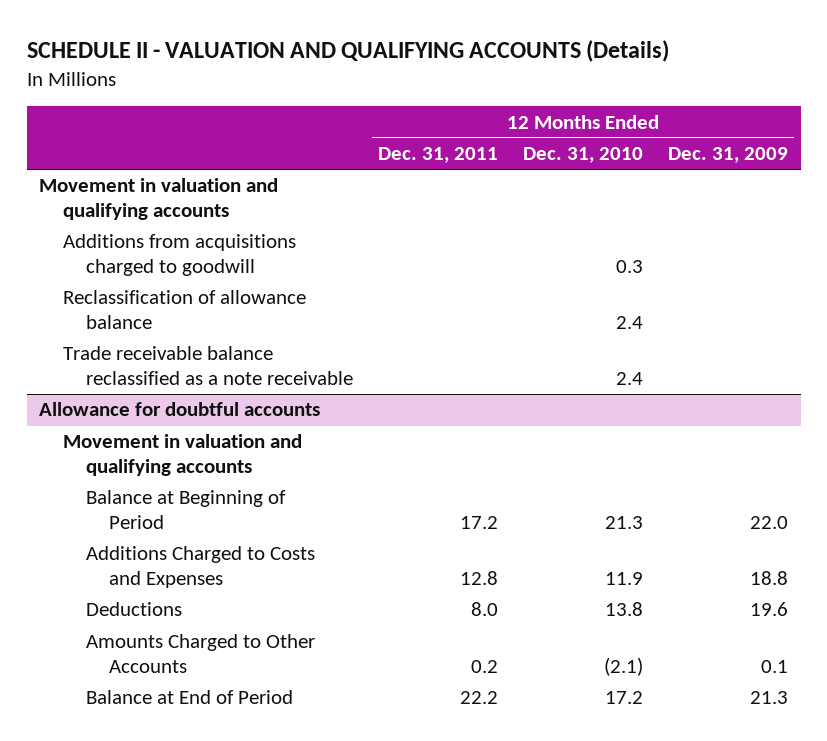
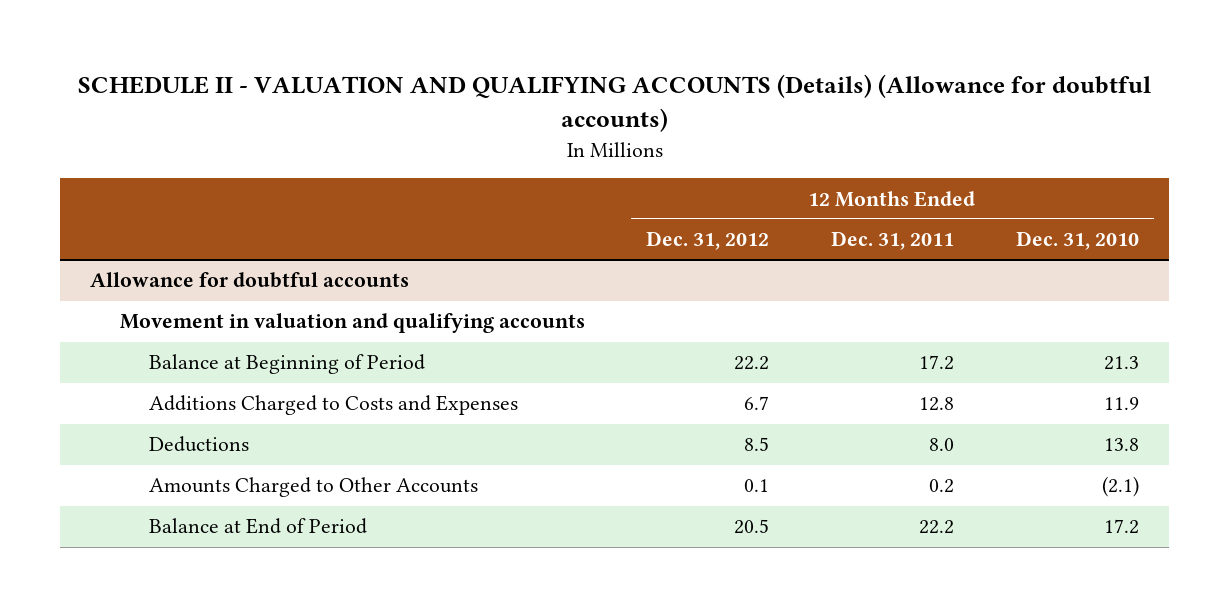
- SCHEDULE II - VALUATION AND QUALIFYING ACCOUNTS (Details)
+ SCHEDULE II - VALUATION AND QUALIFYING ACCOUNTS (Details) (Allowance for doubtful accounts)
- | 12 Months Ended Dec. 31, 2011 | 12 Months Ended Dec. 31, 2010 | 12 Months Ended Dec. 31, 2009
+ | 12 Months Ended Dec. 31, 2012 | 12 Months Ended Dec. 31, 2011 | 12 Months Ended Dec. 31, 2010
- Movement in valuation and qualifying accounts
- Additions from acquisitions charged to goodwill | | 0.3 |
- Reclassification of allowance balance | | 2.4 |
- Trade receivable balance reclassified as a note receivable | | 2.4 |

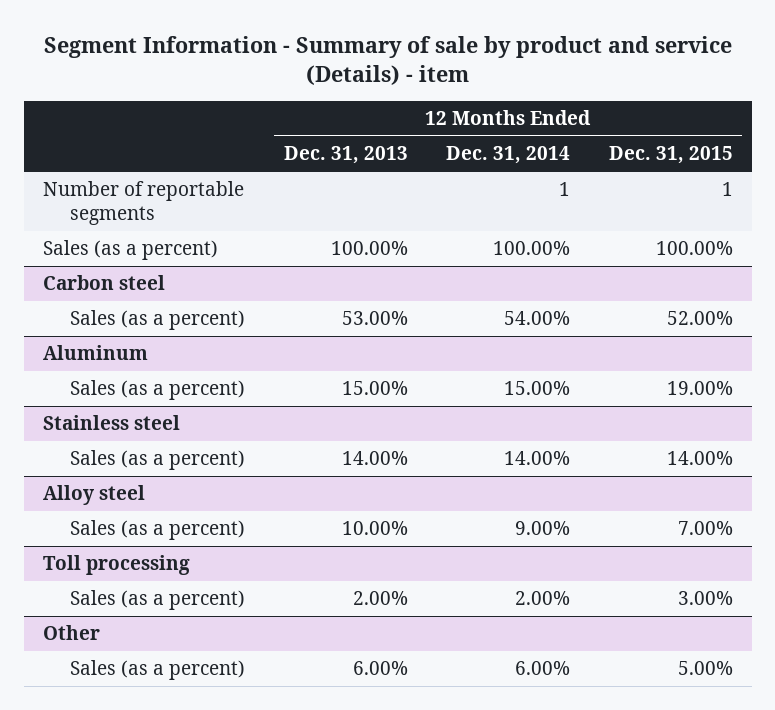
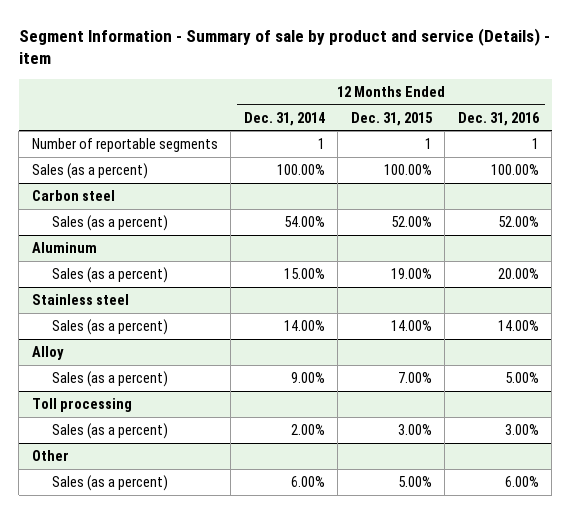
- | 12 Months Ended Dec. 31, 2013 | 12 Months Ended Dec. 31, 2014 | 12 Months Ended Dec. 31, 2015
+ | 12 Months Ended Dec. 31, 2014 | 12 Months Ended Dec. 31, 2015 | 12 Months Ended Dec. 31, 2016
- Alloy steel
+ Alloy

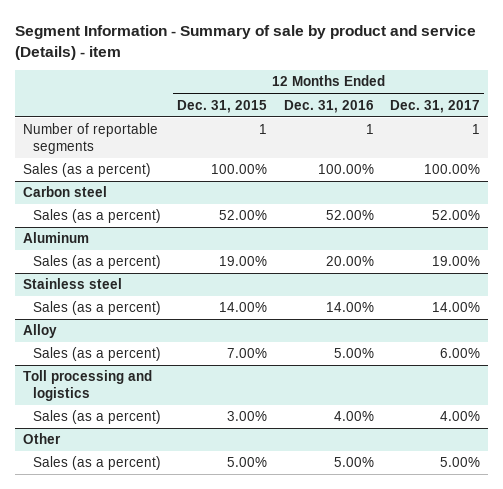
- | 12 Months Ended Dec. 31, 2014 | 12 Months Ended Dec. 31, 2015 | 12 Months Ended Dec. 31, 2016
+ | 12 Months Ended Dec. 31, 2015 | 12 Months Ended Dec. 31, 2016 | 12 Months Ended Dec. 31, 2017
- Toll processing
- Sales (as a percent) | 2.00% | 3.00% | 3.00%
+ Toll processing and logistics
+ Sales (as a percent) | 3.00% | 4.00% | 4.00%
@ Other
- Sales (as a percent) | 6.00% | 5.00% | 6.00%
+ Sales (as a percent) | 5.00% | 5.00% | 5.00%

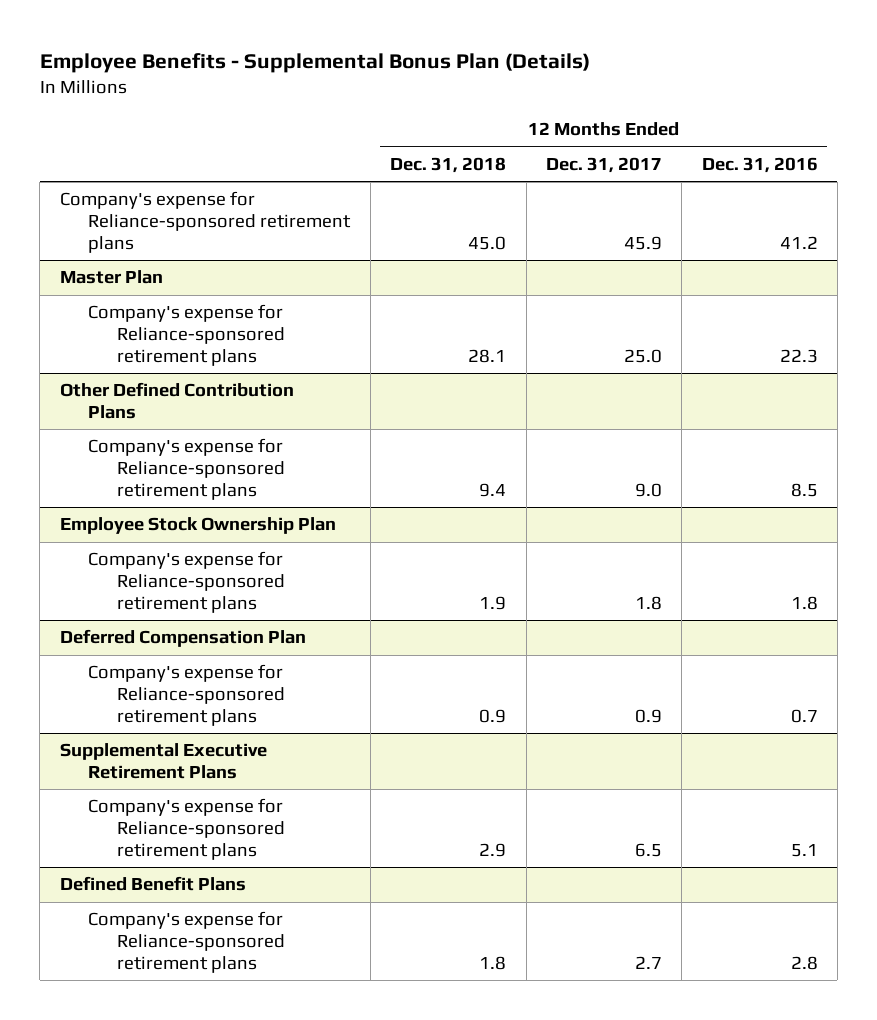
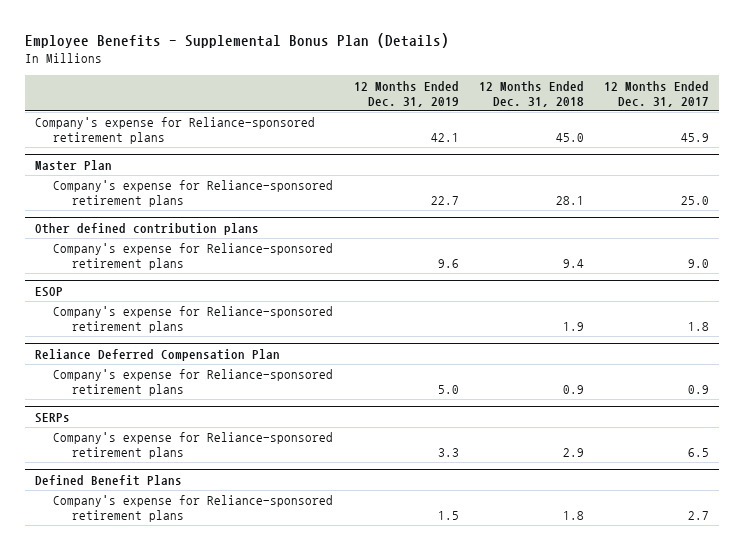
- | 12 Months Ended Dec. 31, 2018 | 12 Months Ended Dec. 31, 2017 | 12 Months Ended Dec. 31, 2016
+ | 12 Months Ended Dec. 31, 2019 | 12 Months Ended Dec. 31, 2018 | 12 Months Ended Dec. 31, 2017
- Other Defined Contribution Plans
+ Other defined contribution plans
- Employee Stock Ownership Plan
+ ESOP
- Deferred Compensation Plan
+ Reliance Deferred Compensation Plan
- Supplemental Executive Retirement Plans
+ SERPs

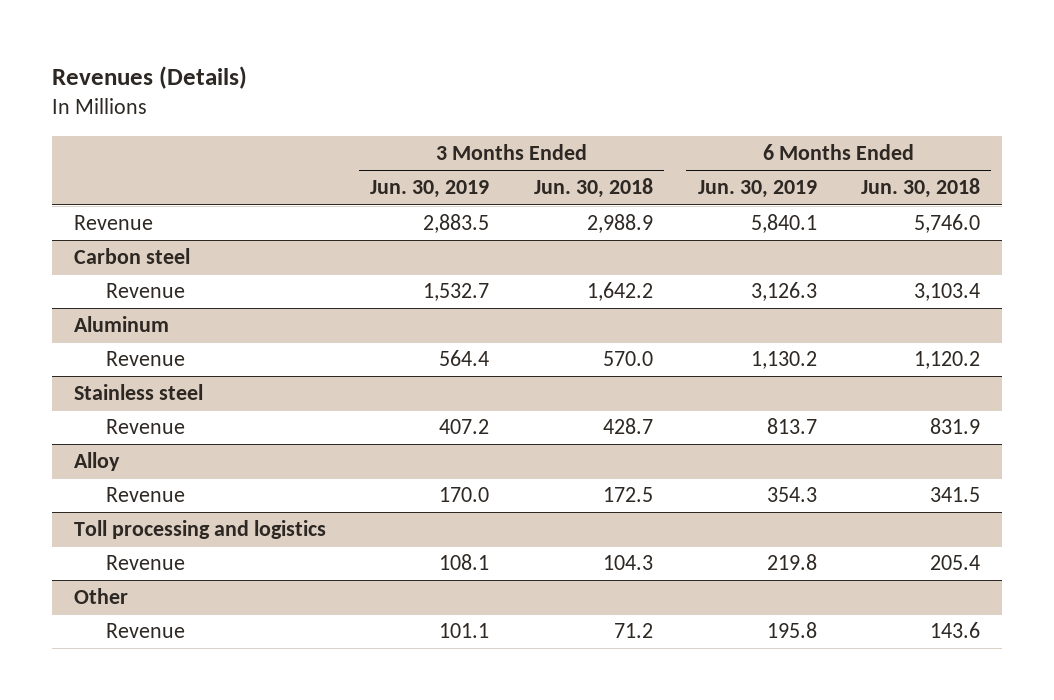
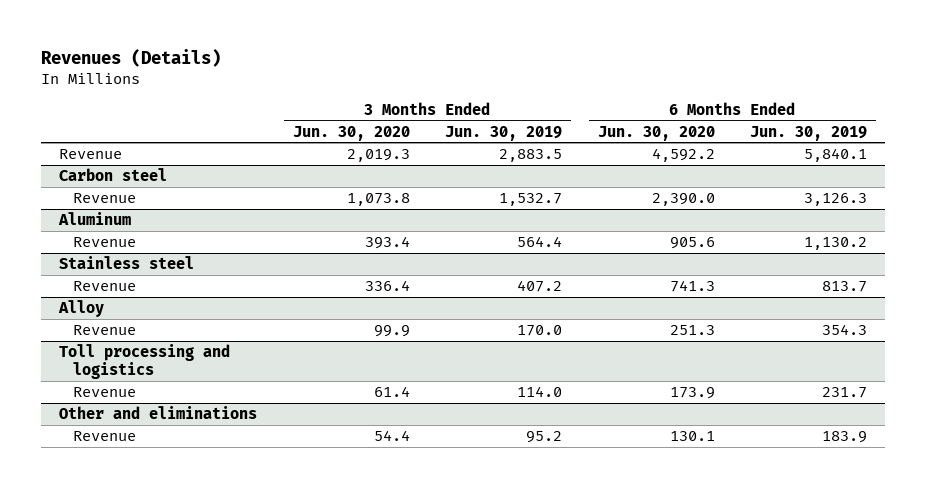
- | 3 Months Ended Jun. 30, 2019 | 3 Months Ended Jun. 30, 2018 | 6 Months Ended Jun. 30, 2019 | 6 Months Ended Jun. 30, 2018
+ | 3 Months Ended Jun. 30, 2020 | 3 Months Ended Jun. 30, 2019 | 6 Months Ended Jun. 30, 2020 | 6 Months Ended Jun. 30, 2019
@ Toll processing and logistics
- Revenue | 108.1 | 104.3 | 219.8 | 205.4
- Other
- Revenue | 101.1 | 71.2 | 195.8 | 143.6
@ Toll processing and logistics
+ Revenue | 61.4 | 114.0 | 173.9 | 231.7
+ Other and eliminations
+ Revenue | 54.4 | 95.2 | 130.1 | 183.9

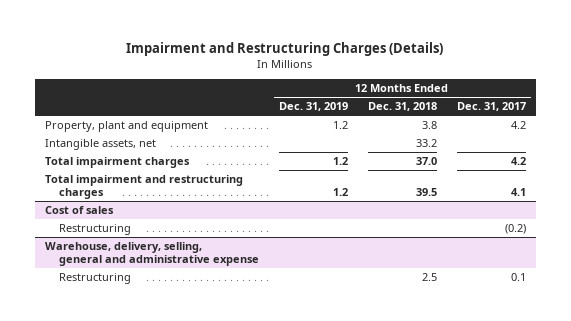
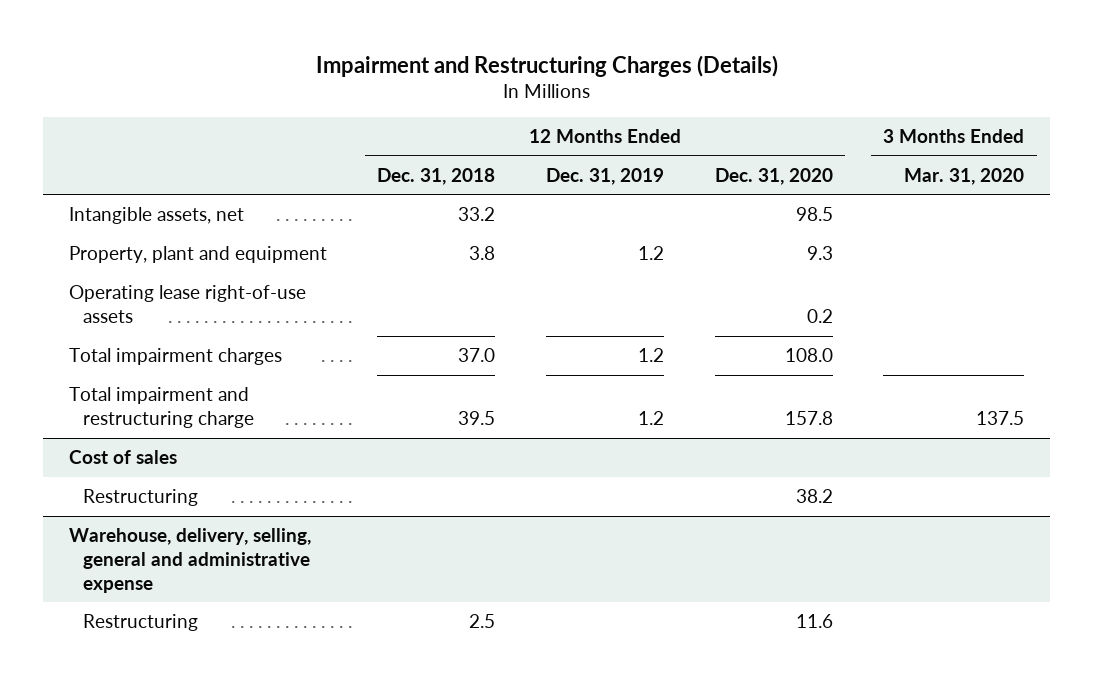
- | 12 Months Ended Dec. 31, 2019 | 12 Months Ended Dec. 31, 2018 | 12 Months Ended Dec. 31, 2017
+ | 12 Months Ended Dec. 31, 2018 | 12 Months Ended Dec. 31, 2019 | 12 Months Ended Dec. 31, 2020 | 3 Months Ended Mar. 31, 2020
moved down: Property, plant and equipment | 3.8 | 1.2 | 9.3 |
+ Operating lease right-of-use assets | | | 0.2 |
- Total impairment and restructuring charges | 1.2 | 39.5 | 4.1
+ Total impairment and restructuring charge | 39.5 | 1.2 | 157.8 | 137.5

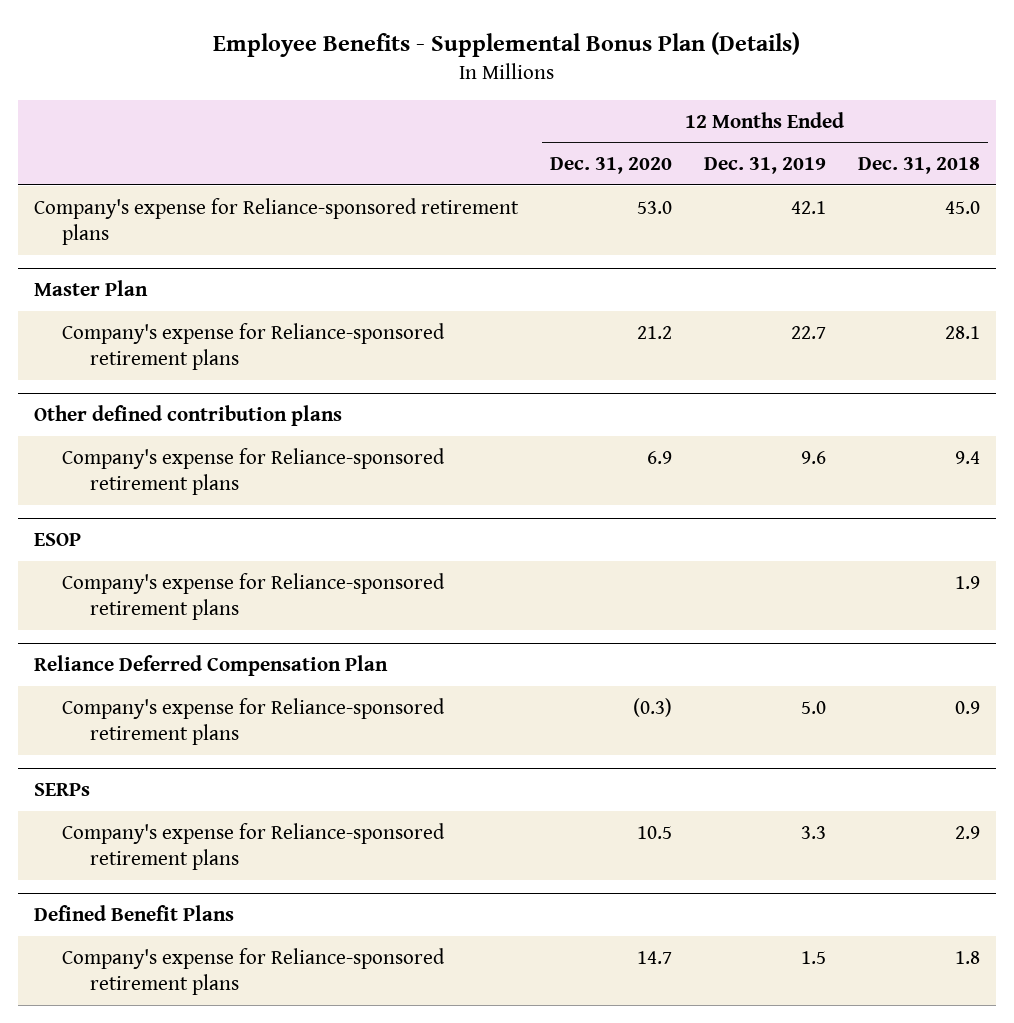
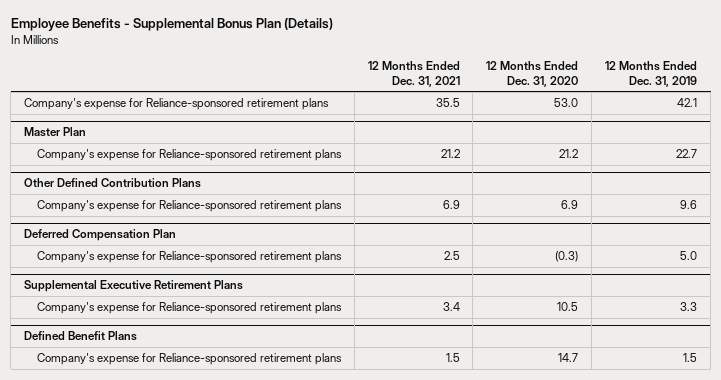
- | 12 Months Ended Dec. 31, 2020 | 12 Months Ended Dec. 31, 2019 | 12 Months Ended Dec. 31, 2018
+ | 12 Months Ended Dec. 31, 2021 | 12 Months Ended Dec. 31, 2020 | 12 Months Ended Dec. 31, 2019
- Other defined contribution plans
+ Other Defined Contribution Plans
- ESOP
- Company's expense for Reliance-sponsored retirement plans | | | 1.9
- Reliance Deferred Compensation Plan
+ Deferred Compensation Plan
- SERPs
+ Supplemental Executive Retirement Plans

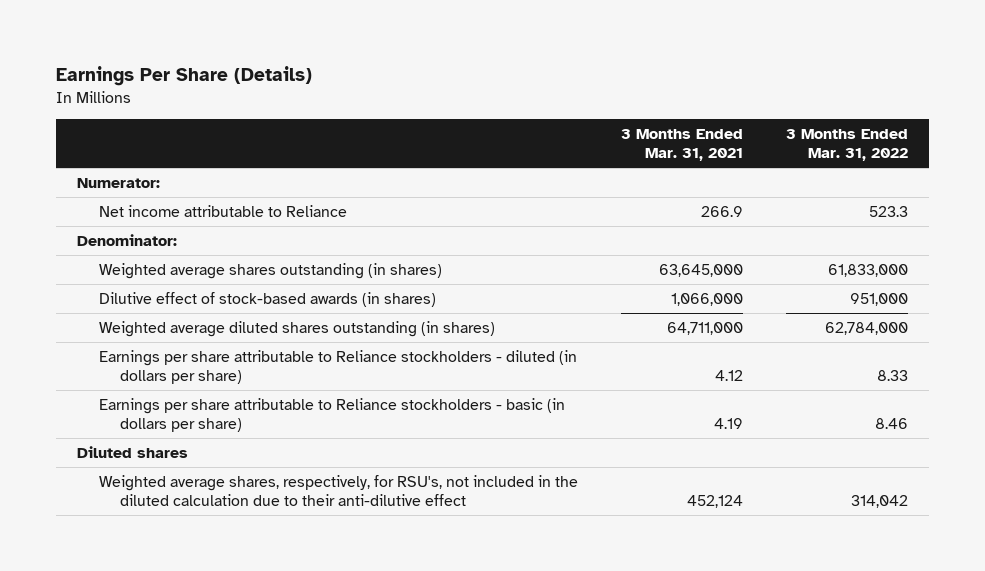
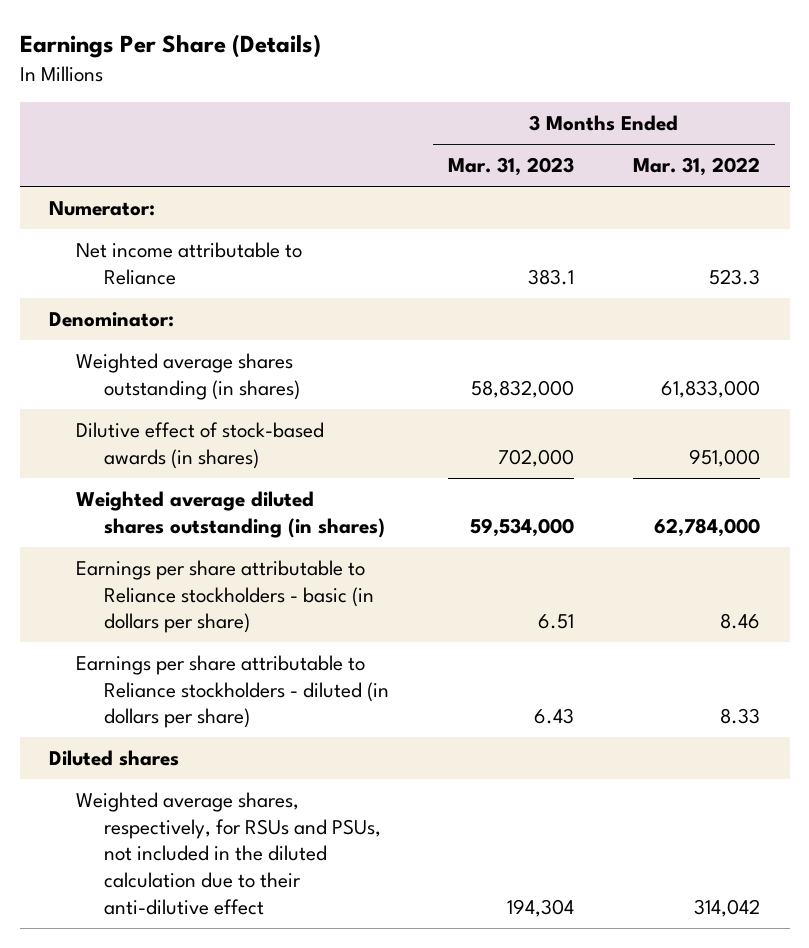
- | 3 Months Ended Mar. 31, 2021 | 3 Months Ended Mar. 31, 2022
+ | 3 Months Ended Mar. 31, 2023 | 3 Months Ended Mar. 31, 2022
moved down: Earnings per share attributable to Reliance stockholders - diluted (in dollars per share) | 6.43 | 8.33
- Weighted average shares, respectively, for RSU's, not included in the diluted calculation due to their anti-dilutive effect | 452,124 | 314,042
+ Weighted average shares, respectively, for RSUs and PSUs, not included in the diluted calculation due to their anti-dilutive effect | 194,304 | 314,042

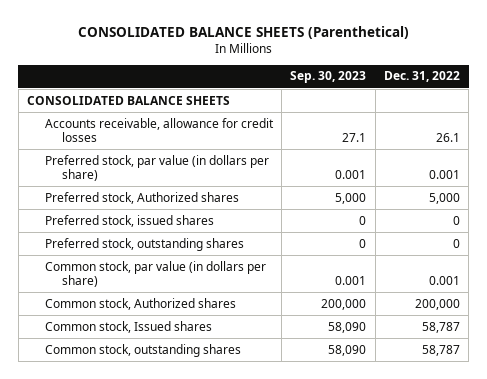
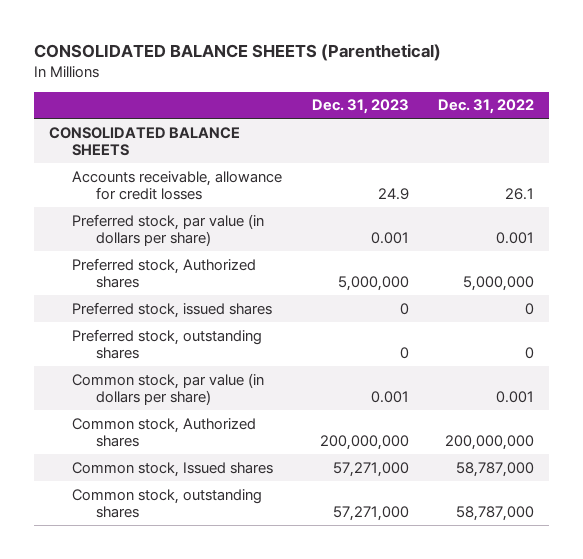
- | Sep. 30, 2023 | Dec. 31, 2022
+ | Dec. 31, 2023 | Dec. 31, 2022
- Preferred stock, Authorized shares | 5,000 | 5,000
+ Preferred stock, Authorized shares | 5,000,000 | 5,000,000
- Common stock, Authorized shares | 200,000 | 200,000
- Common stock, Issued shares | 58,090 | 58,787
- Common stock, outstanding shares | 58,090 | 58,787
+ Common stock, Authorized shares | 200,000,000 | 200,000,000
+ Common stock, Issued shares | 57,271,000 | 58,787,000
+ Common stock, outstanding shares | 57,271,000 | 58,787,000

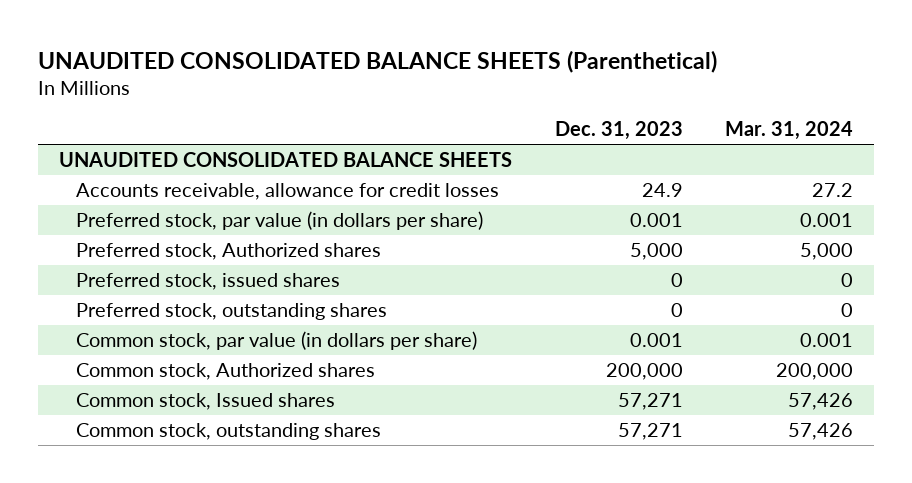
- CONSOLIDATED BALANCE SHEETS (Parenthetical)
+ UNAUDITED CONSOLIDATED BALANCE SHEETS (Parenthetical)
- | Dec. 31, 2023 | Dec. 31, 2022
+ | Dec. 31, 2023 | Mar. 31, 2024
- CONSOLIDATED BALANCE SHEETS
+ UNAUDITED CONSOLIDATED BALANCE SHEETS
- Preferred stock, Authorized shares | 5,000,000 | 5,000,000
+ Preferred stock, Authorized shares | 5,000 | 5,000
- Common stock, Authorized shares | 200,000,000 | 200,000,000
- Common stock, Issued shares | 57,271,000 | 58,787,000
- Common stock, outstanding shares | 57,271,000 | 58,787,000
+ Common stock, Authorized shares | 200,000 | 200,000
+ Common stock, Issued shares | 57,271 | 57,426
+ Common stock, outstanding shares | 57,271 | 57,426

